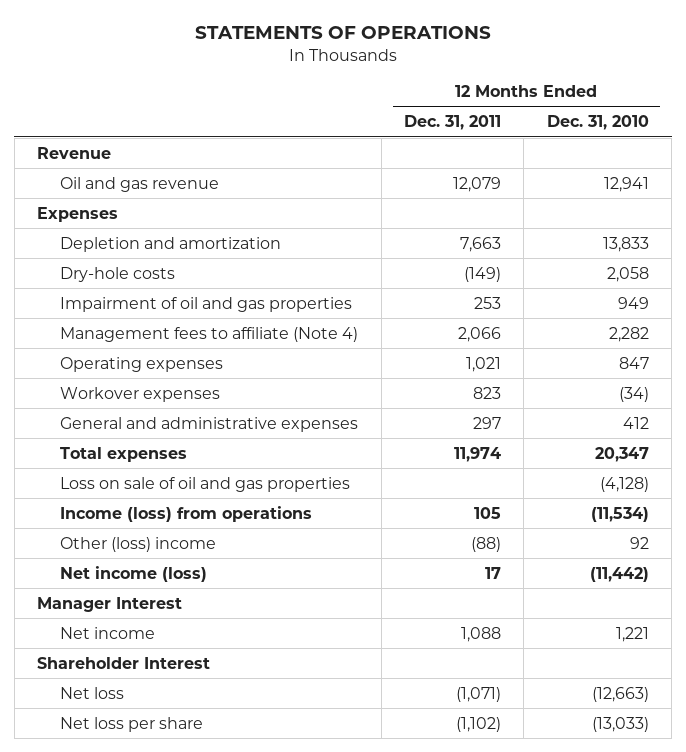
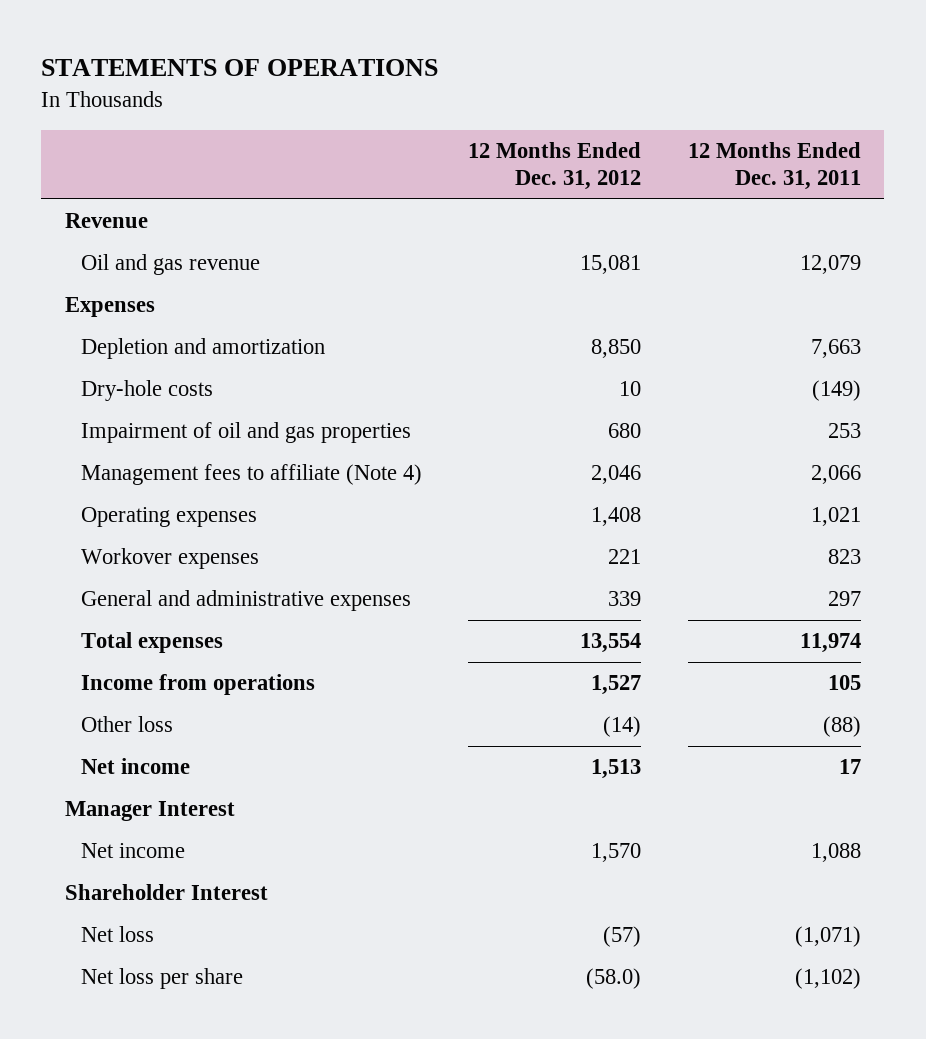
- | 12 Months Ended Dec. 31, 2011 | 12 Months Ended Dec. 31, 2010
+ | 12 Months Ended Dec. 31, 2012 | 12 Months Ended Dec. 31, 2011
- Loss on sale of oil and gas properties | | (4,128)
- Income (loss) from operations | 105 | (11,534)
- Other (loss) income | (88) | 92
- Net income (loss) | 17 | (11,442)
+ Income from operations | 1,527 | 105
+ Other loss | (14) | (88)
+ Net income | 1,513 | 17

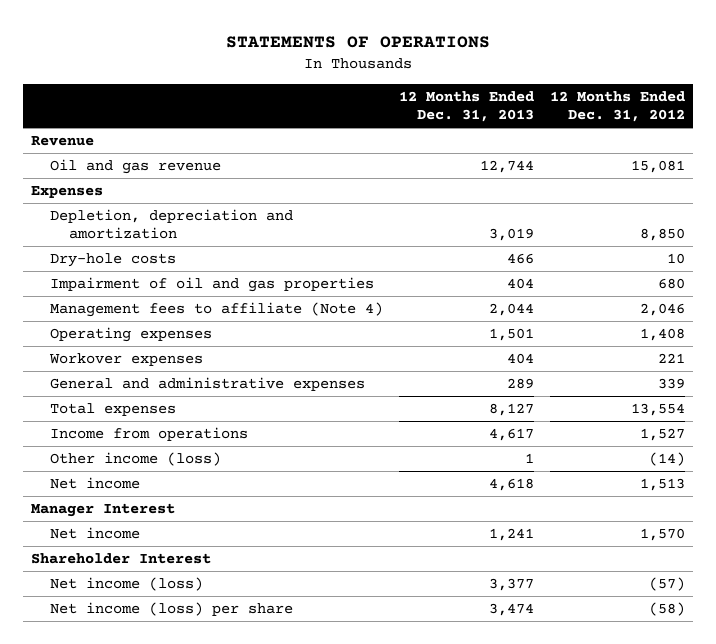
- | 12 Months Ended Dec. 31, 2012 | 12 Months Ended Dec. 31, 2011
+ | 12 Months Ended Dec. 31, 2013 | 12 Months Ended Dec. 31, 2012
- Depletion and amortization | 8,850 | 7,663
+ Depletion, depreciation and amortization | 3,019 | 8,850
- Other loss | (14) | (88)
+ Other income (loss) | 1 | (14)
- Net loss | (57) | (1,071)
- Net loss per share | (58.0) | (1,102)
+ Net income (loss) | 3,377 | (57)
+ Net income (loss) per share | 3,474 | (58)

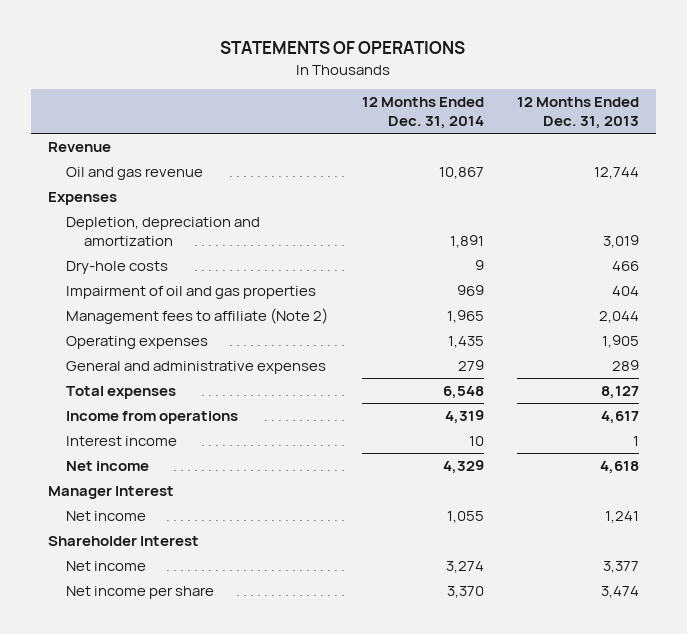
- | 12 Months Ended Dec. 31, 2013 | 12 Months Ended Dec. 31, 2012
+ | 12 Months Ended Dec. 31, 2014 | 12 Months Ended Dec. 31, 2013
- Management fees to affiliate (Note 4) | 2,044 | 2,046
- Operating expenses | 1,501 | 1,408
- Workover expenses | 404 | 221
+ Management fees to affiliate (Note 2) | 1,965 | 2,044
+ Operating expenses | 1,435 | 1,905
- Other income (loss) | 1 | (14)
+ Interest income | 10 | 1
- Net income (loss) | 3,377 | (57)
- Net income (loss) per share | 3,474 | (58)
+ Net income | 3,274 | 3,377
+ Net income per share | 3,370 | 3,474

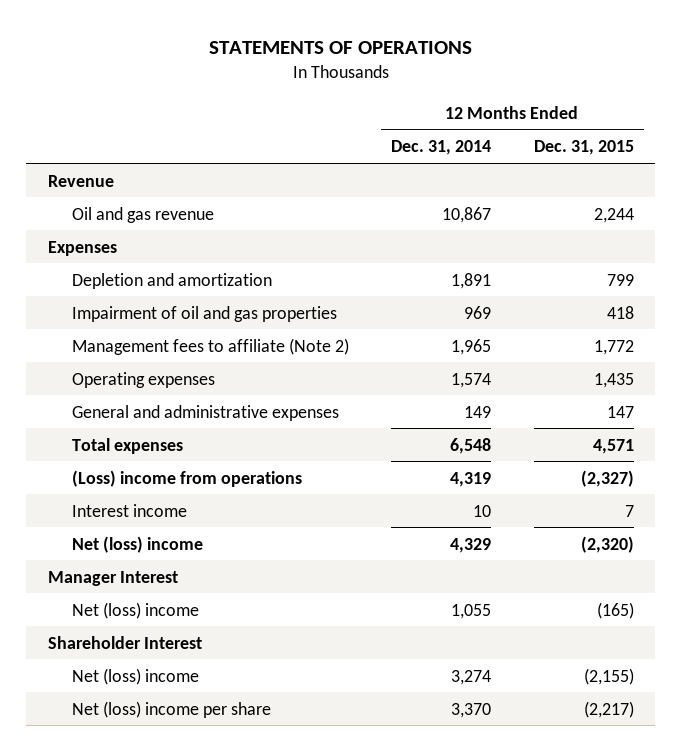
- | 12 Months Ended Dec. 31, 2014 | 12 Months Ended Dec. 31, 2013
+ | 12 Months Ended Dec. 31, 2014 | 12 Months Ended Dec. 31, 2015
- Depletion, depreciation and amortization | 1,891 | 3,019
- Dry-hole costs | 9 | 466
+ Depletion and amortization | 1,891 | 799
- Operating expenses | 1,435 | 1,905
- General and administrative expenses | 279 | 289
+ Operating expenses | 1,574 | 1,435
+ General and administrative expenses | 149 | 147
- Income from operations | 4,319 | 4,617
+ (Loss) income from operations | 4,319 | (2,327)
- Net income | 4,329 | 4,618
+ Net (loss) income | 4,329 | (2,320)
- Net income | 1,055 | 1,241
+ Net (loss) income | 1,055 | (165)
- Net income | 3,274 | 3,377
- Net income per share | 3,370 | 3,474
+ Net (loss) income | 3,274 | (2,155)
+ Net (loss) income per share | 3,370 | (2,217)

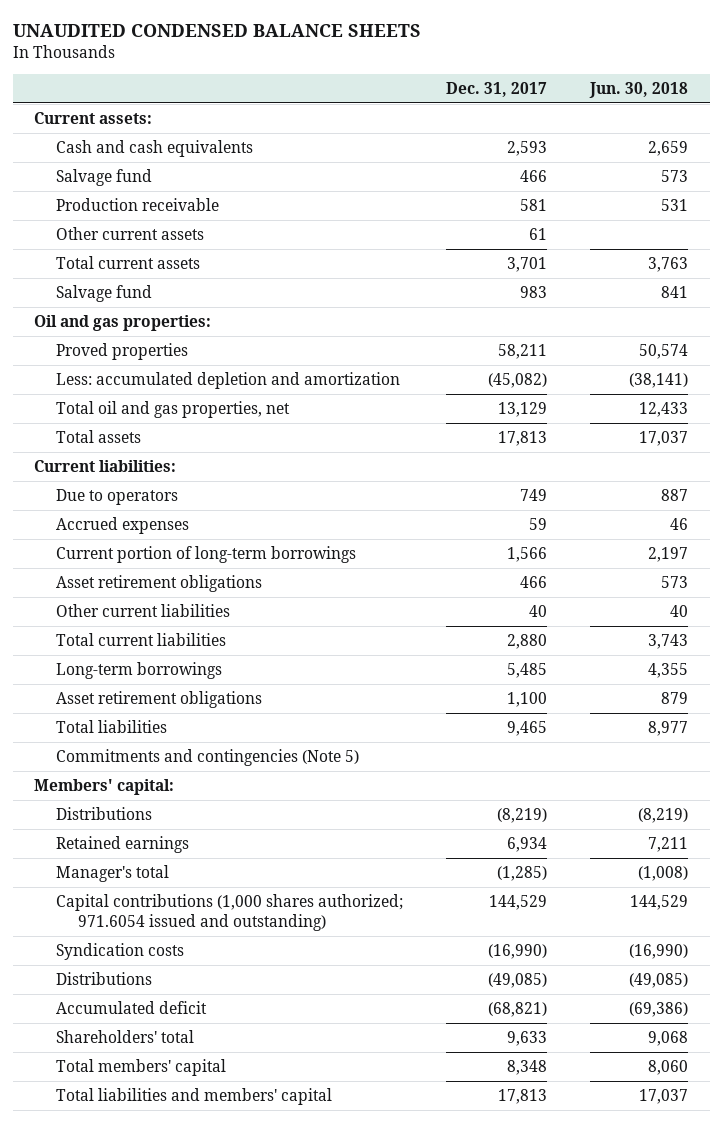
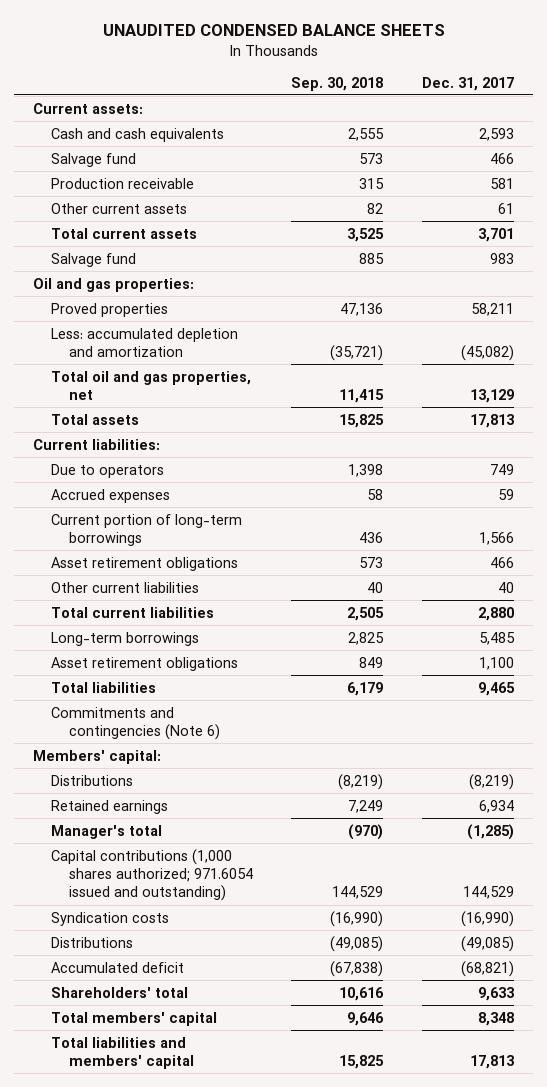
- | Dec. 31, 2017 | Jun. 30, 2018
+ | Sep. 30, 2018 | Dec. 31, 2017
- Commitments and contingencies (Note 5)
+ Commitments and contingencies (Note 6)

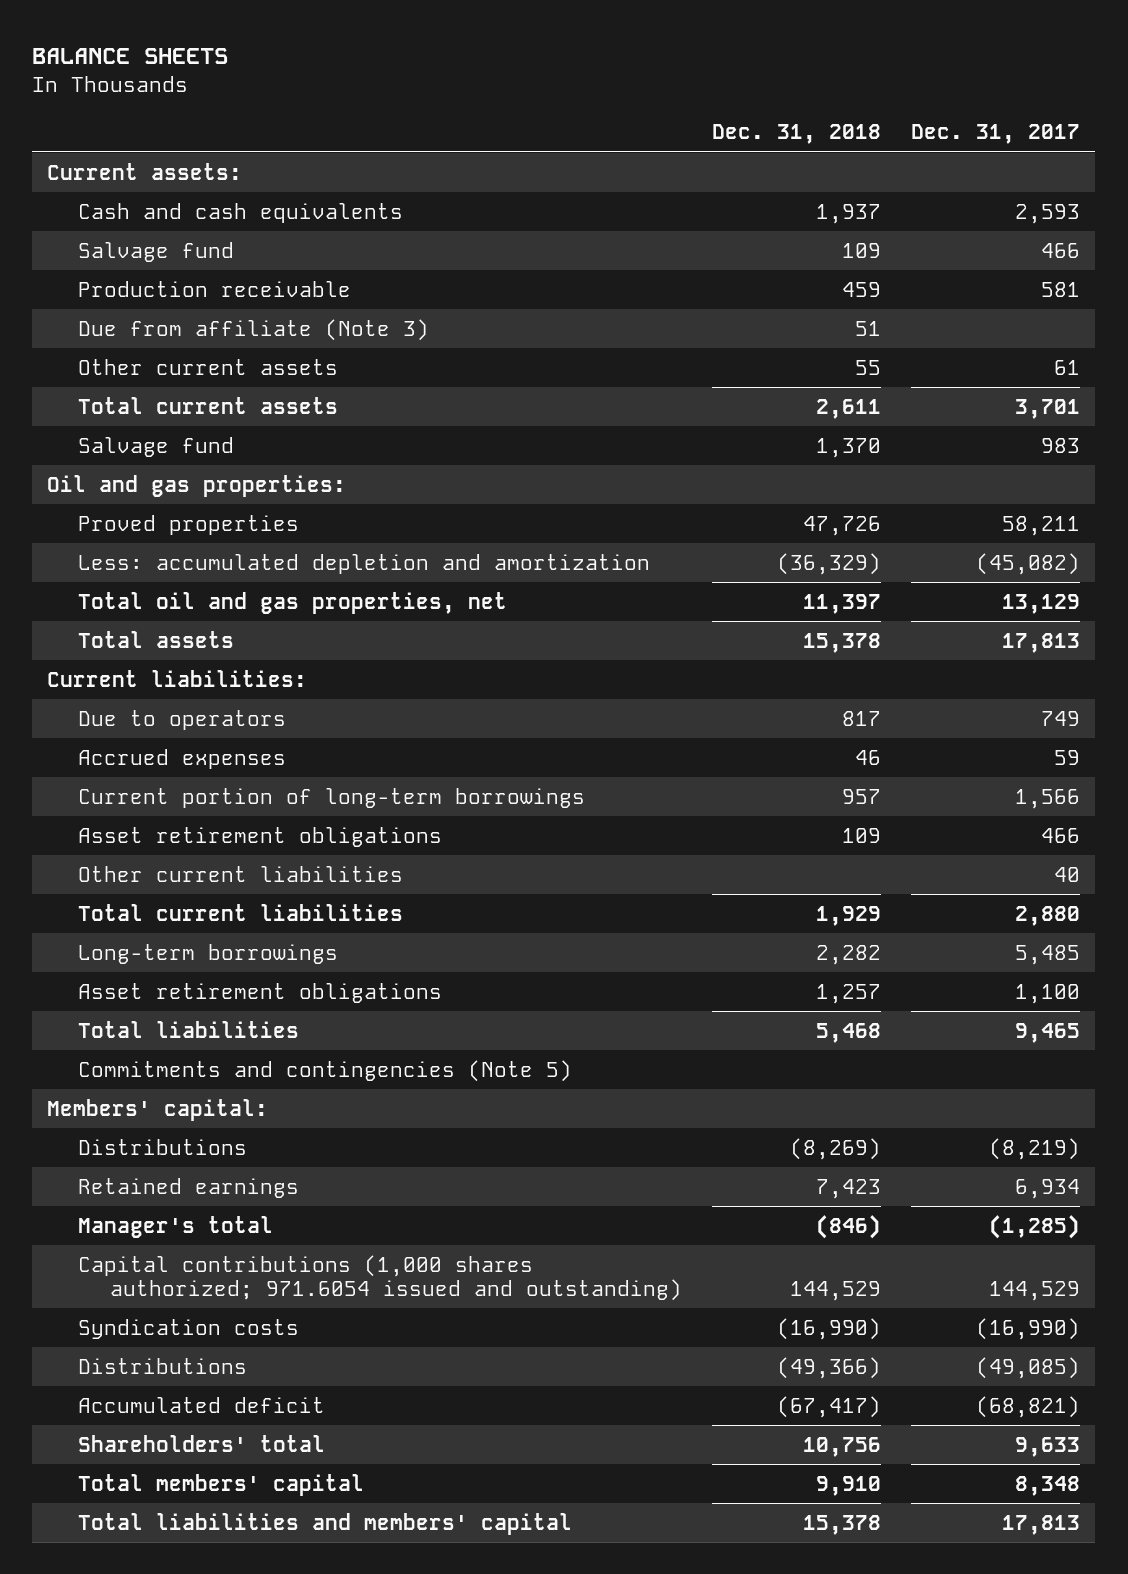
- UNAUDITED CONDENSED BALANCE SHEETS
+ BALANCE SHEETS
- | Sep. 30, 2018 | Dec. 31, 2017
+ | Dec. 31, 2018 | Dec. 31, 2017
+ Due from affiliate (Note 3) | 51 |
- Commitments and contingencies (Note 6)
+ Commitments and contingencies (Note 5)

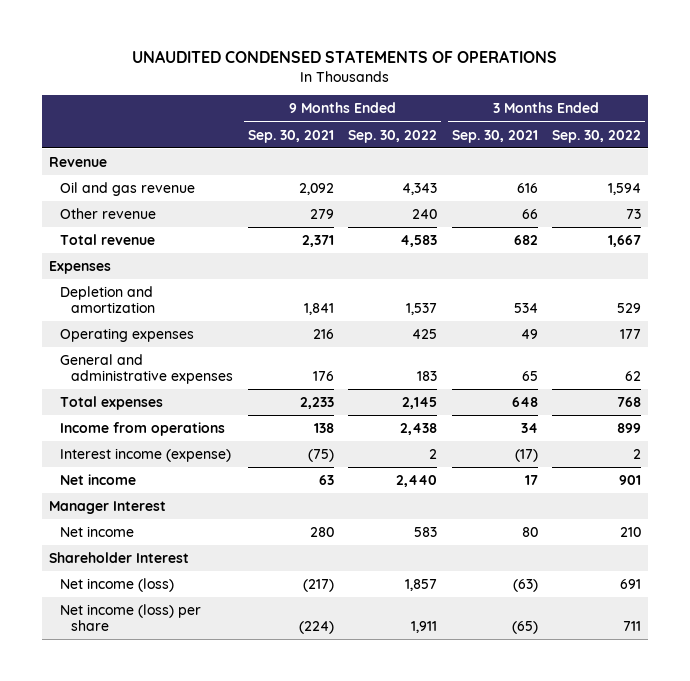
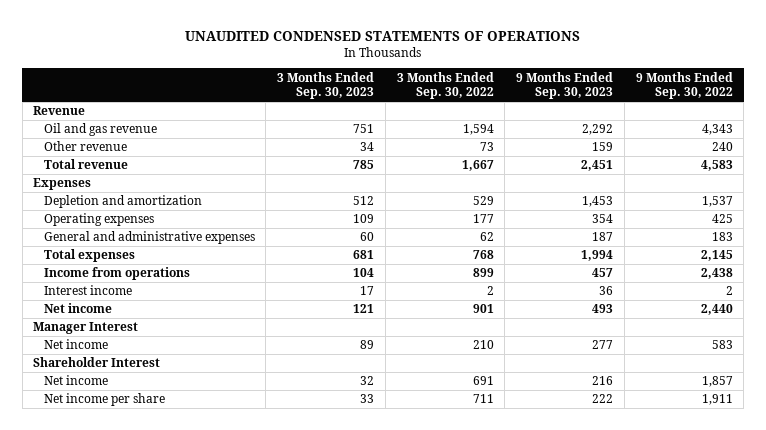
- | 9 Months Ended Sep. 30, 2021 | 9 Months Ended Sep. 30, 2022 | 3 Months Ended Sep. 30, 2021 | 3 Months Ended Sep. 30, 2022
+ | 3 Months Ended Sep. 30, 2023 | 3 Months Ended Sep. 30, 2022 | 9 Months Ended Sep. 30, 2023 | 9 Months Ended Sep. 30, 2022
- Interest income (expense) | (75) | 2 | (17) | 2
+ Interest income | 17 | 2 | 36 | 2
- Net income (loss) | (217) | 1,857 | (63) | 691
- Net income (loss) per share | (224) | 1,911 | (65) | 711
+ Net income | 32 | 691 | 216 | 1,857
+ Net income per share | 33 | 711 | 222 | 1,911

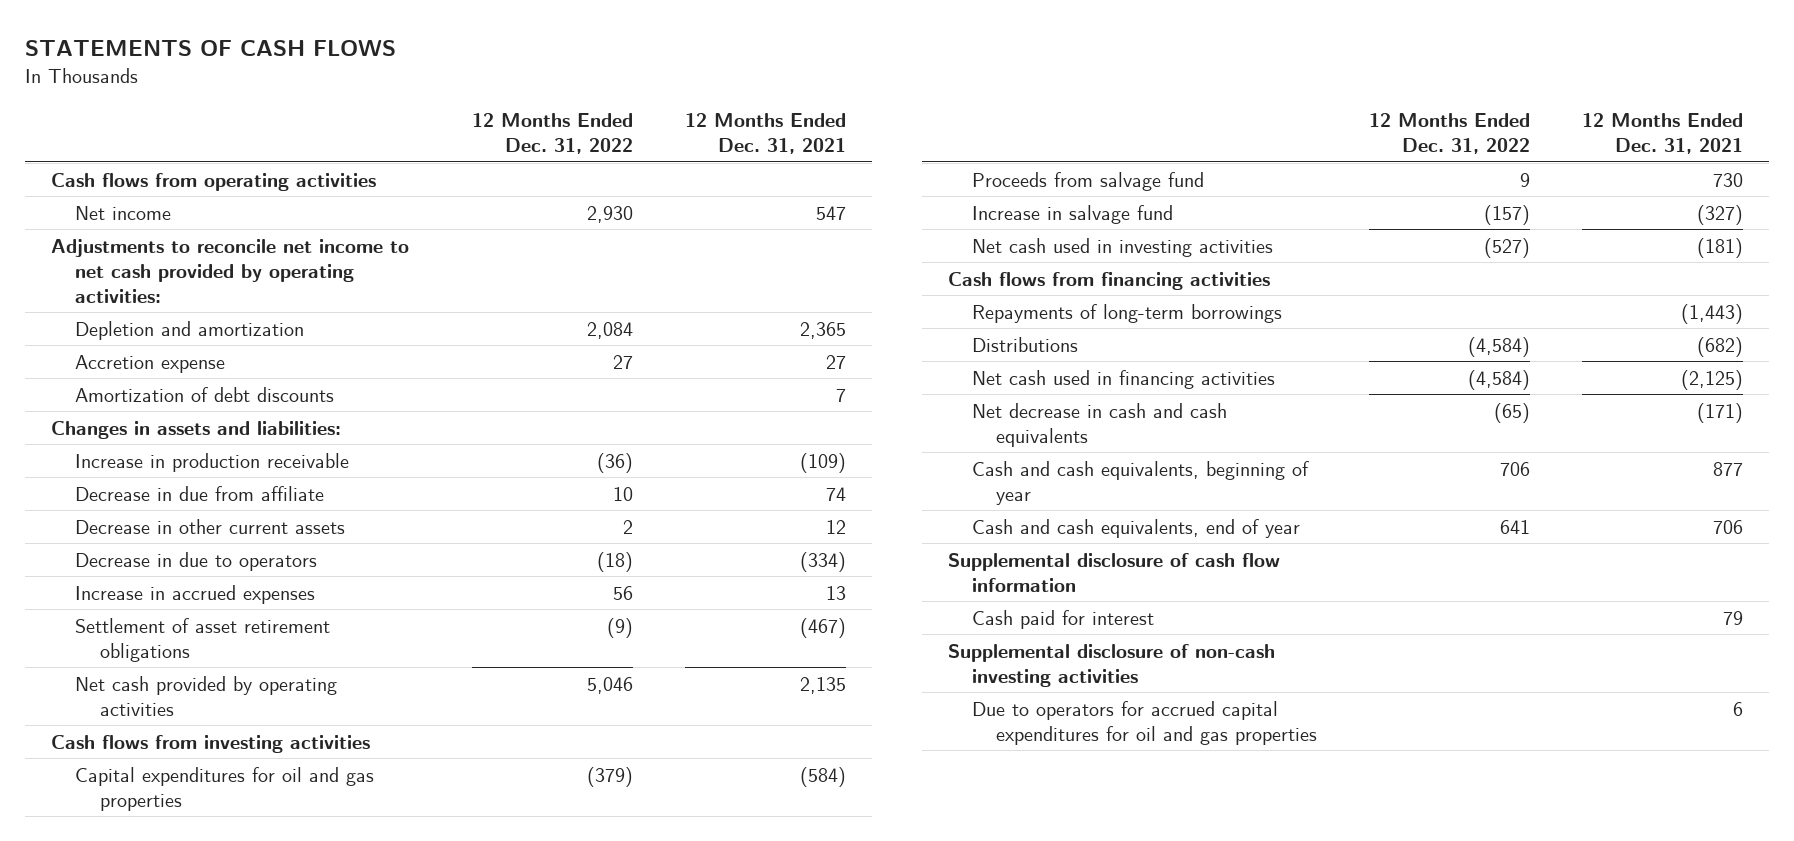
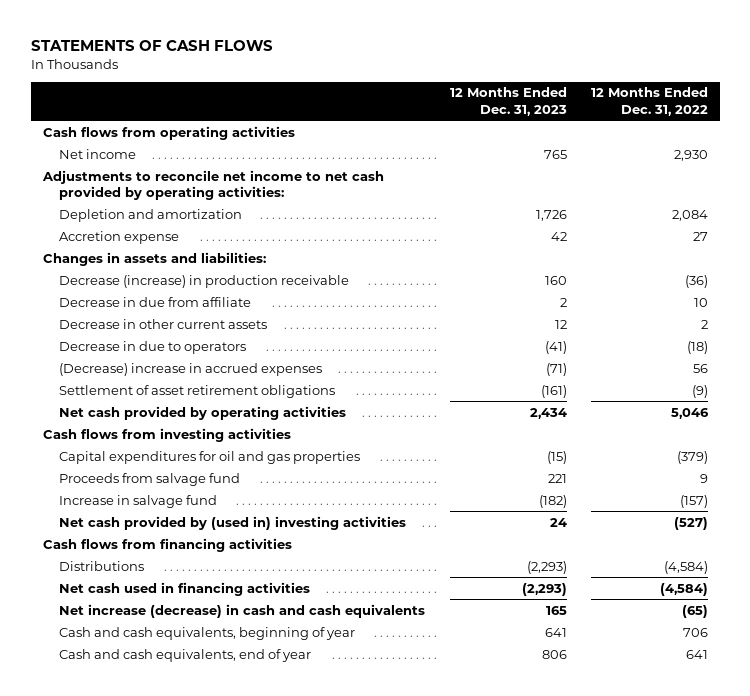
- | 12 Months Ended Dec. 31, 2022 | 12 Months Ended Dec. 31, 2021
+ | 12 Months Ended Dec. 31, 2023 | 12 Months Ended Dec. 31, 2022
- Amortization of debt discounts | | 7
- Increase in production receivable | (36) | (109)
+ Decrease (increase) in production receivable | 160 | (36)
- Increase in accrued expenses | 56 | 13
+ (Decrease) increase in accrued expenses | (71) | 56
- Net cash used in investing activities | (527) | (181)
+ Net cash provided by (used in) investing activities | 24 | (527)
- Repayments of long-term borrowings | | (1,443)
- Net decrease in cash and cash equivalents | (65) | (171)
+ Net increase (decrease) in cash and cash equivalents | 165 | (65)
- Supplemental disclosure of cash flow information
- Cash paid for interest | | 79
- Supplemental disclosure of non-cash investing activities
- Due to operators for accrued capital expenditures for oil and gas properties | | 6

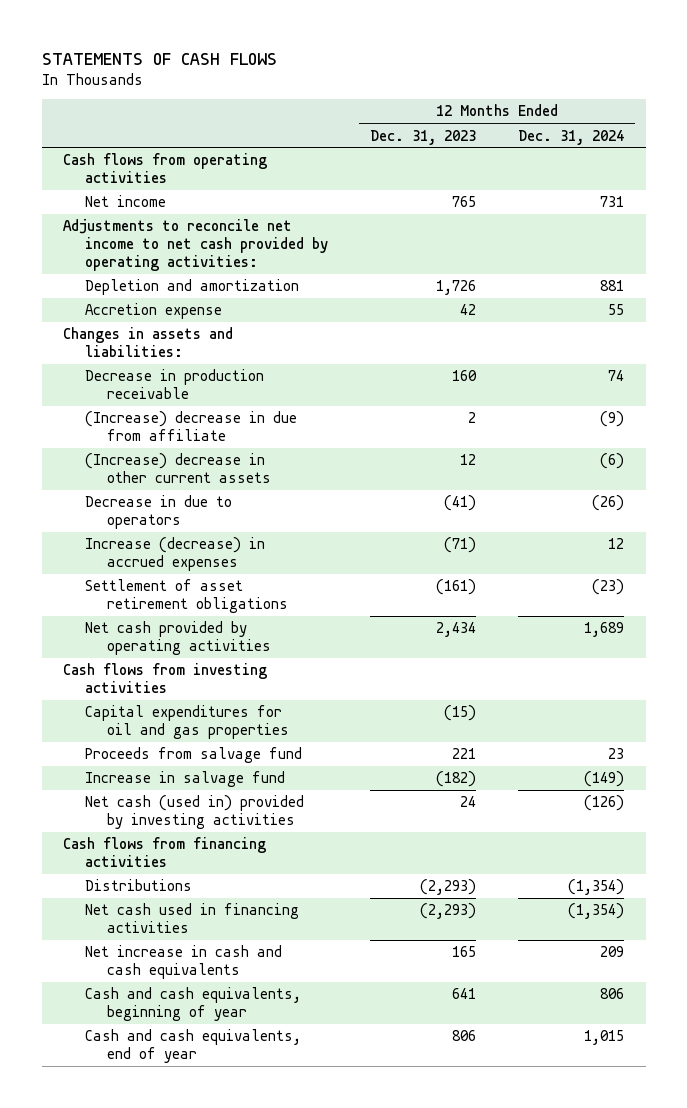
- | 12 Months Ended Dec. 31, 2023 | 12 Months Ended Dec. 31, 2022
+ | 12 Months Ended Dec. 31, 2023 | 12 Months Ended Dec. 31, 2024
- Decrease (increase) in production receivable | 160 | (36)
- Decrease in due from affiliate | 2 | 10
- Decrease in other current assets | 12 | 2
+ Decrease in production receivable | 160 | 74
+ (Increase) decrease in due from affiliate | 2 | (9)
+ (Increase) decrease in other current assets | 12 | (6)
- (Decrease) increase in accrued expenses | (71) | 56
+ Increase (decrease) in accrued expenses | (71) | 12
- Net cash provided by (used in) investing activities | 24 | (527)
+ Net cash (used in) provided by investing activities | 24 | (126)
- Net increase (decrease) in cash and cash equivalents | 165 | (65)
+ Net increase in cash and cash equivalents | 165 | 209

